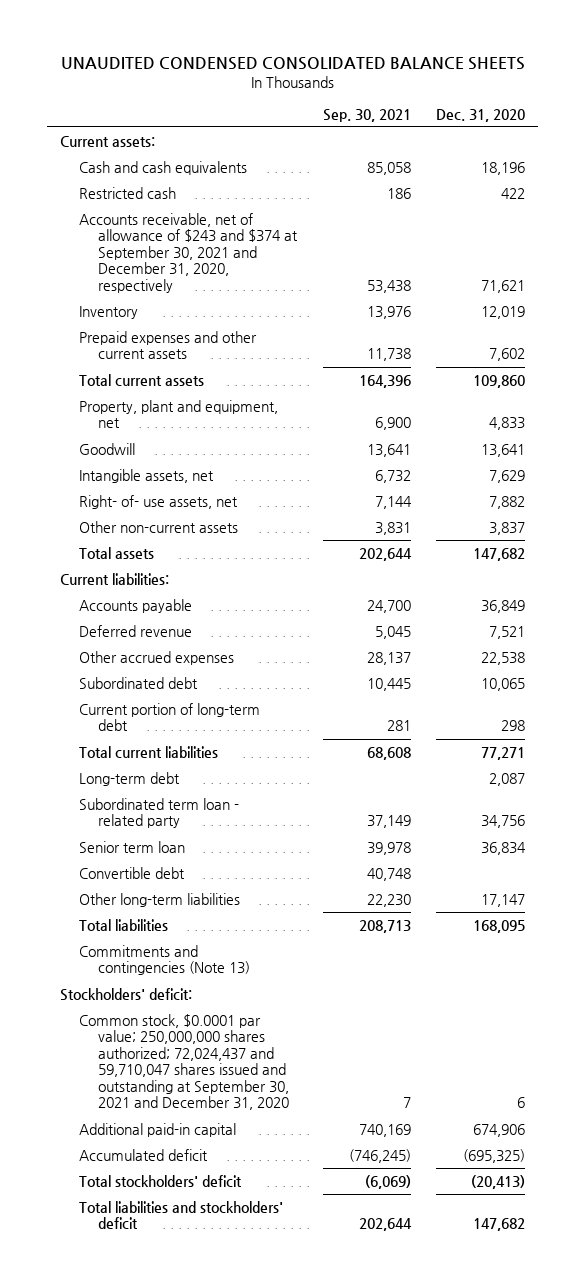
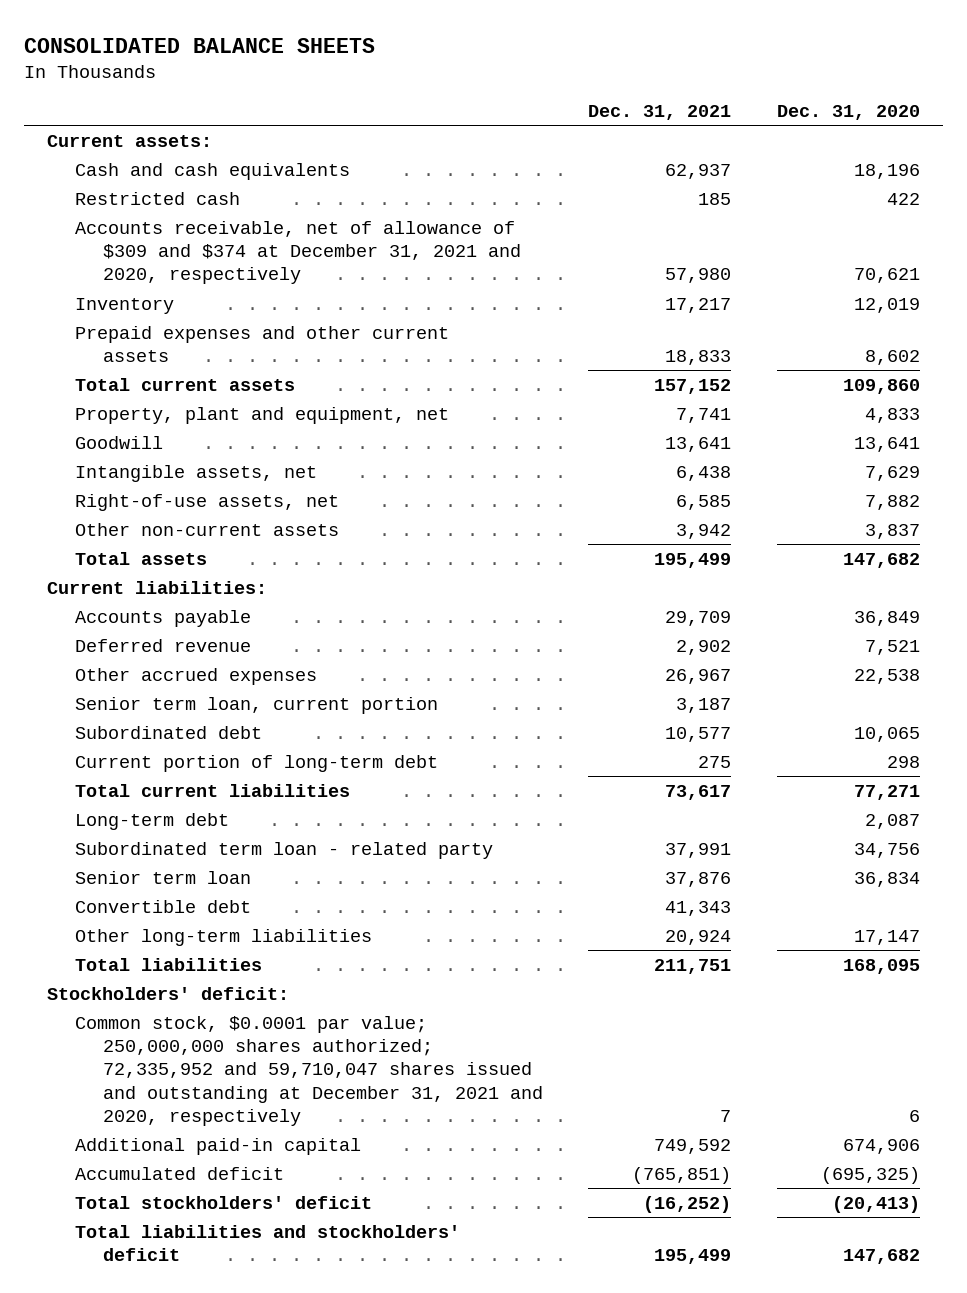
- UNAUDITED CONDENSED CONSOLIDATED BALANCE SHEETS
+ CONSOLIDATED BALANCE SHEETS
- | Sep. 30, 2021 | Dec. 31, 2020
+ | Dec. 31, 2021 | Dec. 31, 2020
- Accounts receivable, net of allowance of $243 and $374 at September 30, 2021 and December 31, 2020, respectively | 53,438 | 71,621
+ Accounts receivable, net of allowance of $309 and $374 at December 31, 2021 and 2020, respectively | 57,980 | 70,621
- Prepaid expenses and other current assets | 11,738 | 7,602
+ Prepaid expenses and other current assets | 18,833 | 8,602
- Right- of- use assets, net | 7,144 | 7,882
+ Right-of-use assets, net | 6,585 | 7,882
+ Senior term loan, current portion | 3,187 |
- Commitments and contingencies (Note 13)
- Common stock, $0.0001 par value; 250,000,000 shares authorized; 72,024,437 and 59,710,047 shares issued and outstanding at September 30, 2021 and December 31, 2020 | 7 | 6
+ Common stock, $0.0001 par value; 250,000,000 shares authorized; 72,335,952 and 59,710,047 shares issued and outstanding at December 31, 2021 and 2020, respectively | 7 | 6

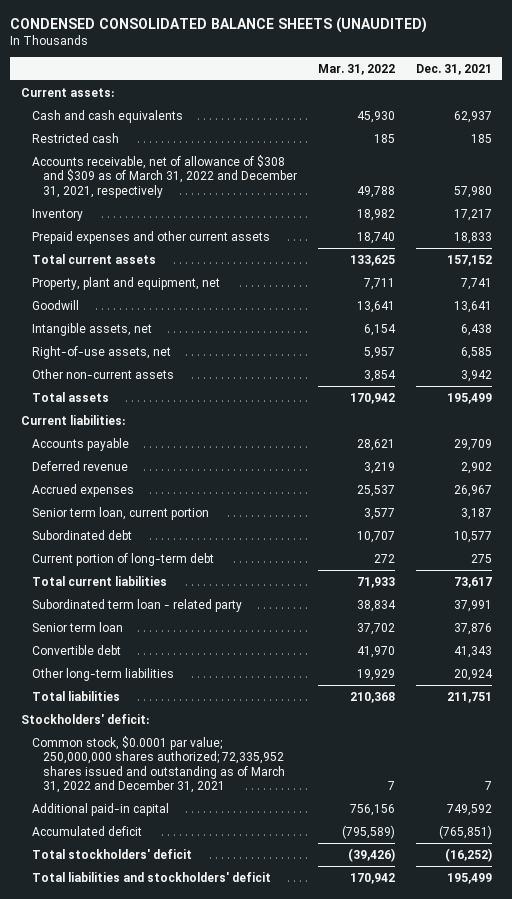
- CONSOLIDATED BALANCE SHEETS
+ CONDENSED CONSOLIDATED BALANCE SHEETS (UNAUDITED)
- | Dec. 31, 2021 | Dec. 31, 2020
+ | Mar. 31, 2022 | Dec. 31, 2021
- Accounts receivable, net of allowance of $309 and $374 at December 31, 2021 and 2020, respectively | 57,980 | 70,621
+ Accounts receivable, net of allowance of $308 and $309 as of March 31, 2022 and December 31, 2021, respectively | 49,788 | 57,980
- Other accrued expenses | 26,967 | 22,538
+ Accrued expenses | 25,537 | 26,967
- Long-term debt | | 2,087
- Common stock, $0.0001 par value; 250,000,000 shares authorized; 72,335,952 and 59,710,047 shares issued and outstanding at December 31, 2021 and 2020, respectively | 7 | 6
+ Common stock, $0.0001 par value; 250,000,000 shares authorized; 72,335,952 shares issued and outstanding as of March 31, 2022 and December 31, 2021 | 7 | 7

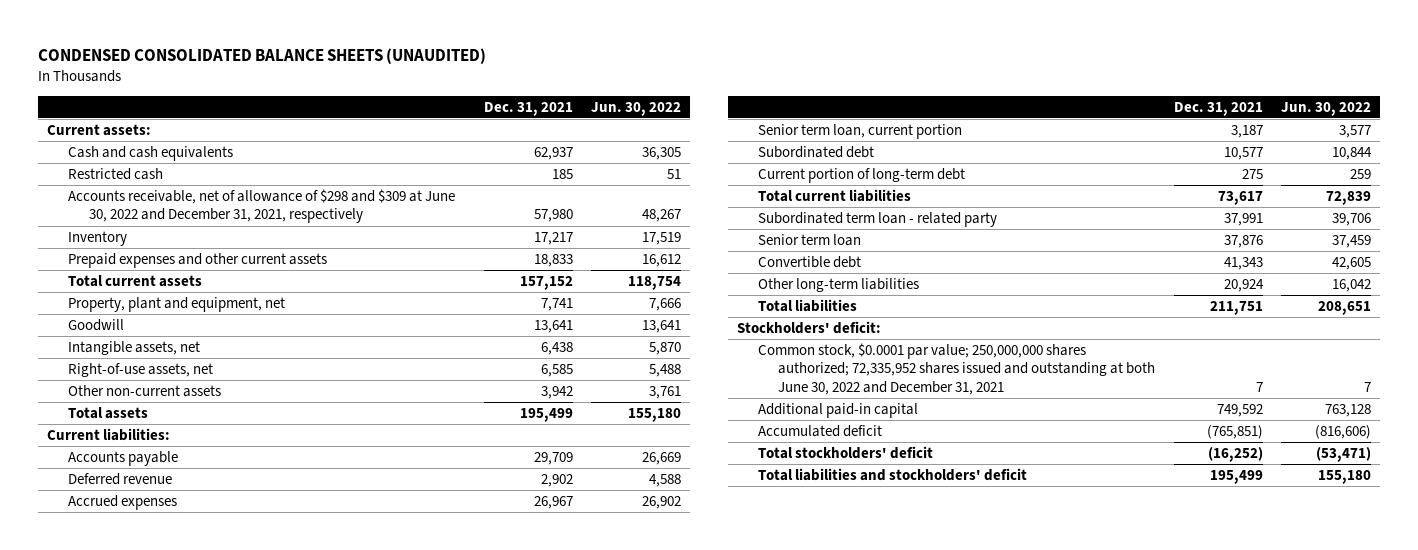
- | Mar. 31, 2022 | Dec. 31, 2021
+ | Dec. 31, 2021 | Jun. 30, 2022
- Accounts receivable, net of allowance of $308 and $309 as of March 31, 2022 and December 31, 2021, respectively | 49,788 | 57,980
+ Accounts receivable, net of allowance of $298 and $309 at June 30, 2022 and December 31, 2021, respectively | 57,980 | 48,267
- Common stock, $0.0001 par value; 250,000,000 shares authorized; 72,335,952 shares issued and outstanding as of March 31, 2022 and December 31, 2021 | 7 | 7
+ Common stock, $0.0001 par value; 250,000,000 shares authorized; 72,335,952 shares issued and outstanding at both June 30, 2022 and December 31, 2021 | 7 | 7

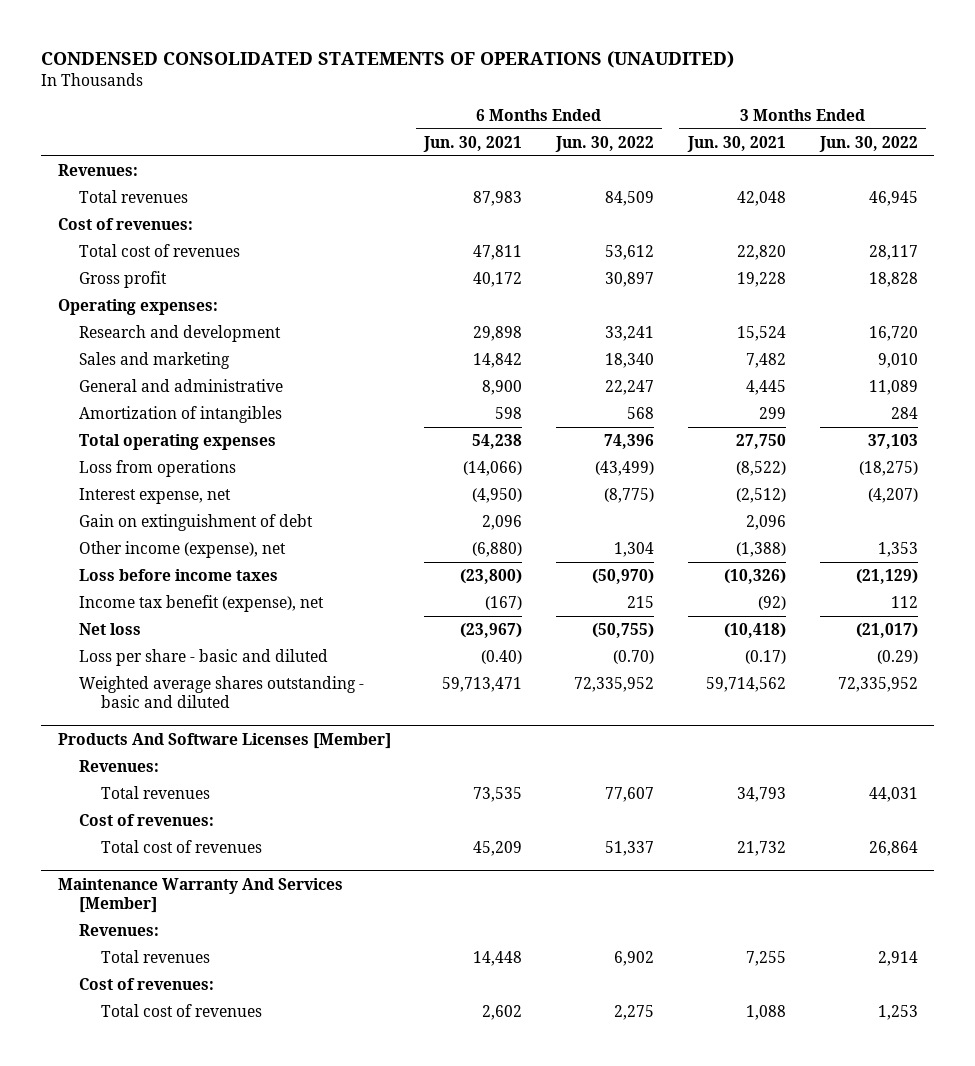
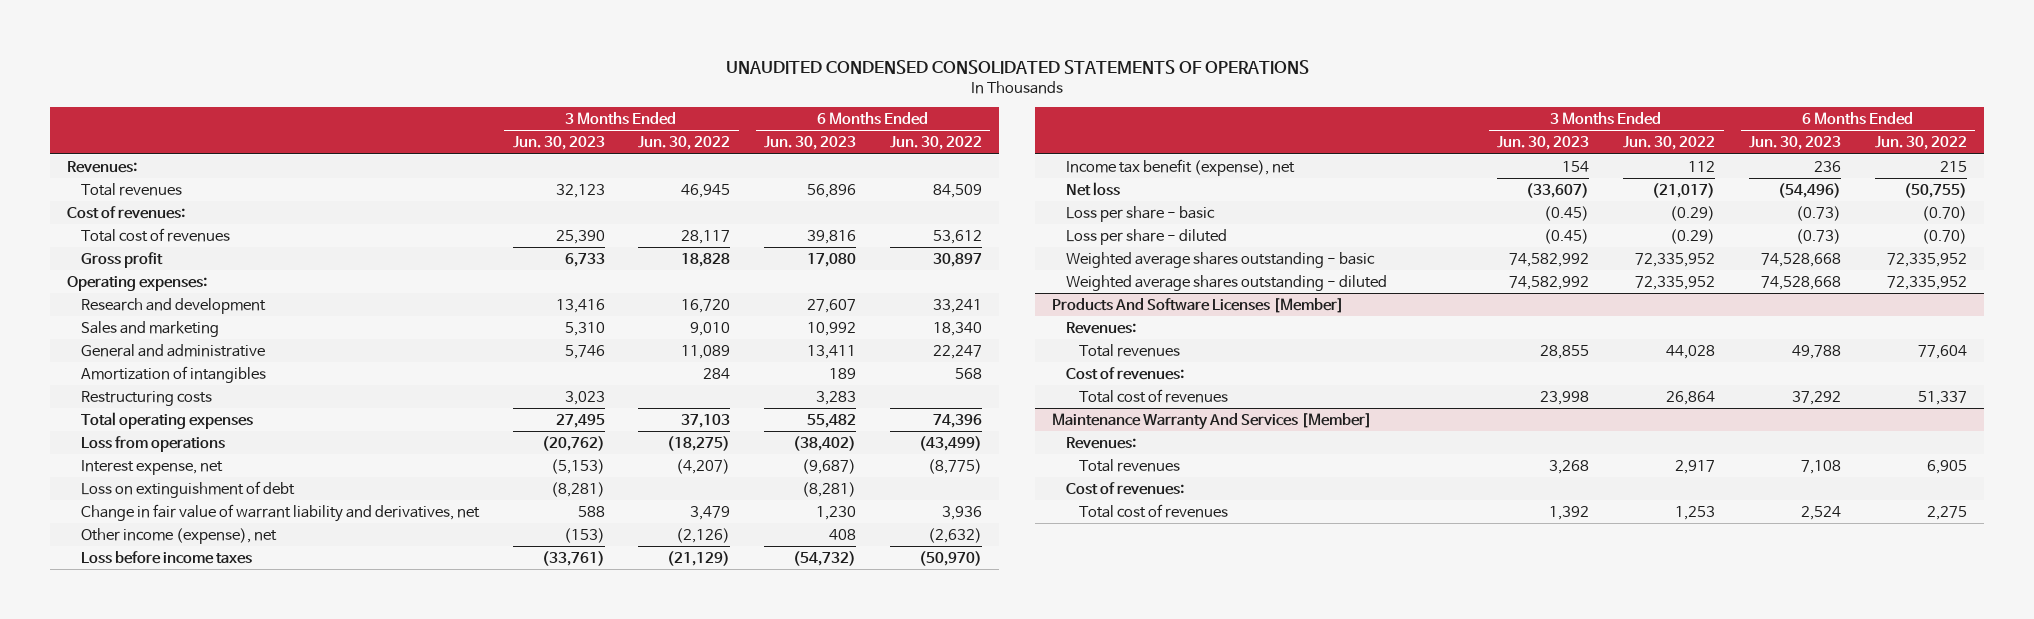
- CONDENSED CONSOLIDATED STATEMENTS OF OPERATIONS (UNAUDITED)
+ UNAUDITED CONDENSED CONSOLIDATED STATEMENTS OF OPERATIONS
- | 6 Months Ended Jun. 30, 2021 | 6 Months Ended Jun. 30, 2022 | 3 Months Ended Jun. 30, 2021 | 3 Months Ended Jun. 30, 2022
+ | 3 Months Ended Jun. 30, 2023 | 3 Months Ended Jun. 30, 2022 | 6 Months Ended Jun. 30, 2023 | 6 Months Ended Jun. 30, 2022
+ Restructuring costs | 3,023 | | 3,283 |
- Gain on extinguishment of debt | 2,096 | | 2,096 |
- Other income (expense), net | (6,880) | 1,304 | (1,388) | 1,353
+ Loss on extinguishment of debt | (8,281) | | (8,281) |
+ Change in fair value of warrant liability and derivatives, net | 588 | 3,479 | 1,230 | 3,936
+ Other income (expense), net | (153) | (2,126) | 408 | (2,632)
- Loss per share - basic and diluted | (0.40) | (0.70) | (0.17) | (0.29)
- Weighted average shares outstanding - basic and diluted | 59,713,471 | 72,335,952 | 59,714,562 | 72,335,952
+ Loss per share - basic | (0.45) | (0.29) | (0.73) | (0.70)
+ Loss per share - diluted | (0.45) | (0.29) | (0.73) | (0.70)
+ Weighted average shares outstanding - basic | 74,582,992 | 72,335,952 | 74,528,668 | 72,335,952
+ Weighted average shares outstanding - diluted | 74,582,992 | 72,335,952 | 74,528,668 | 72,335,952
@ Products And Software Licenses [Member]
- Total revenues | 73,535 | 77,607 | 34,793 | 44,031
+ Total revenues | 28,855 | 44,028 | 49,788 | 77,604
@ Maintenance Warranty And Services [Member]
- Total revenues | 14,448 | 6,902 | 7,255 | 2,914
+ Total revenues | 3,268 | 2,917 | 7,108 | 6,905

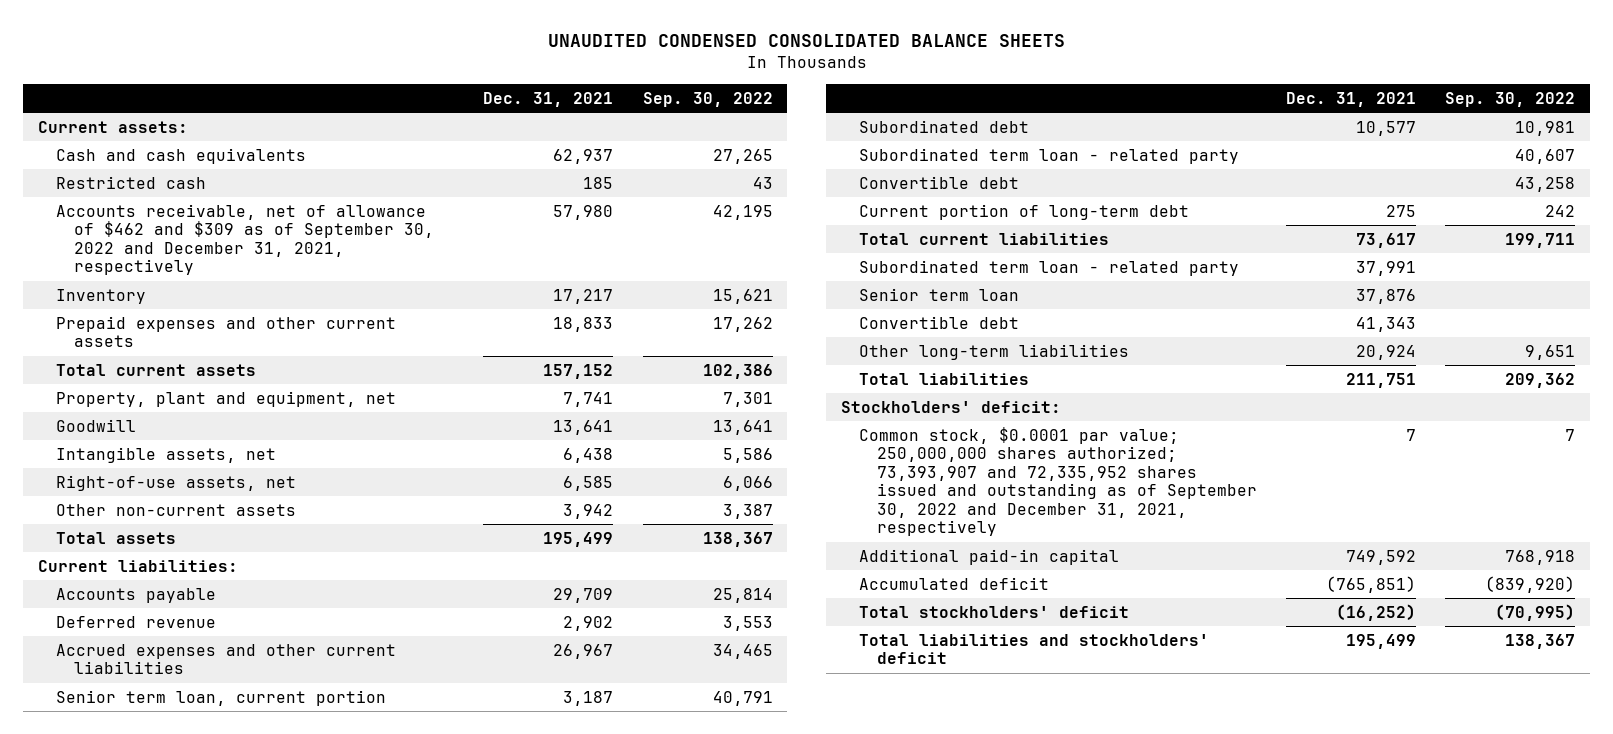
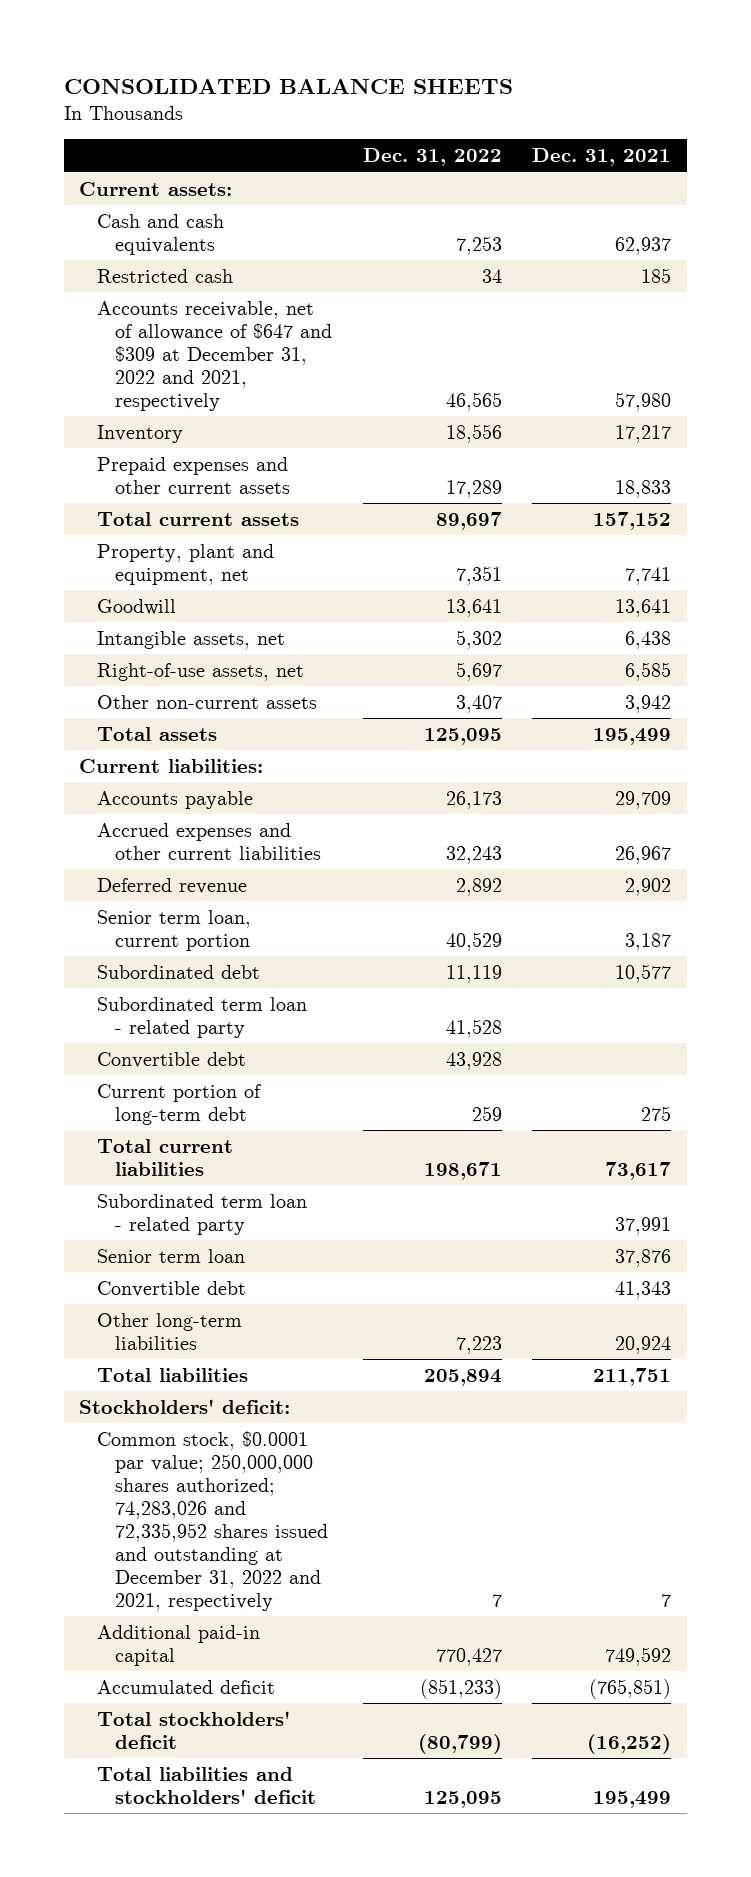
- UNAUDITED CONDENSED CONSOLIDATED BALANCE SHEETS
+ CONSOLIDATED BALANCE SHEETS
- | Dec. 31, 2021 | Sep. 30, 2022
+ | Dec. 31, 2022 | Dec. 31, 2021
- Accounts receivable, net of allowance of $462 and $309 as of September 30, 2022 and December 31, 2021, respectively | 57,980 | 42,195
+ Accounts receivable, net of allowance of $647 and $309 at December 31, 2022 and 2021, respectively | 46,565 | 57,980
moved down: Deferred revenue | 2,892 | 2,902
- Common stock, $0.0001 par value; 250,000,000 shares authorized; 73,393,907 and 72,335,952 shares issued and outstanding as of September 30, 2022 and December 31, 2021, respectively | 7 | 7
+ Common stock, $0.0001 par value; 250,000,000 shares authorized; 74,283,026 and 72,335,952 shares issued and outstanding at December 31, 2022 and 2021, respectively | 7 | 7

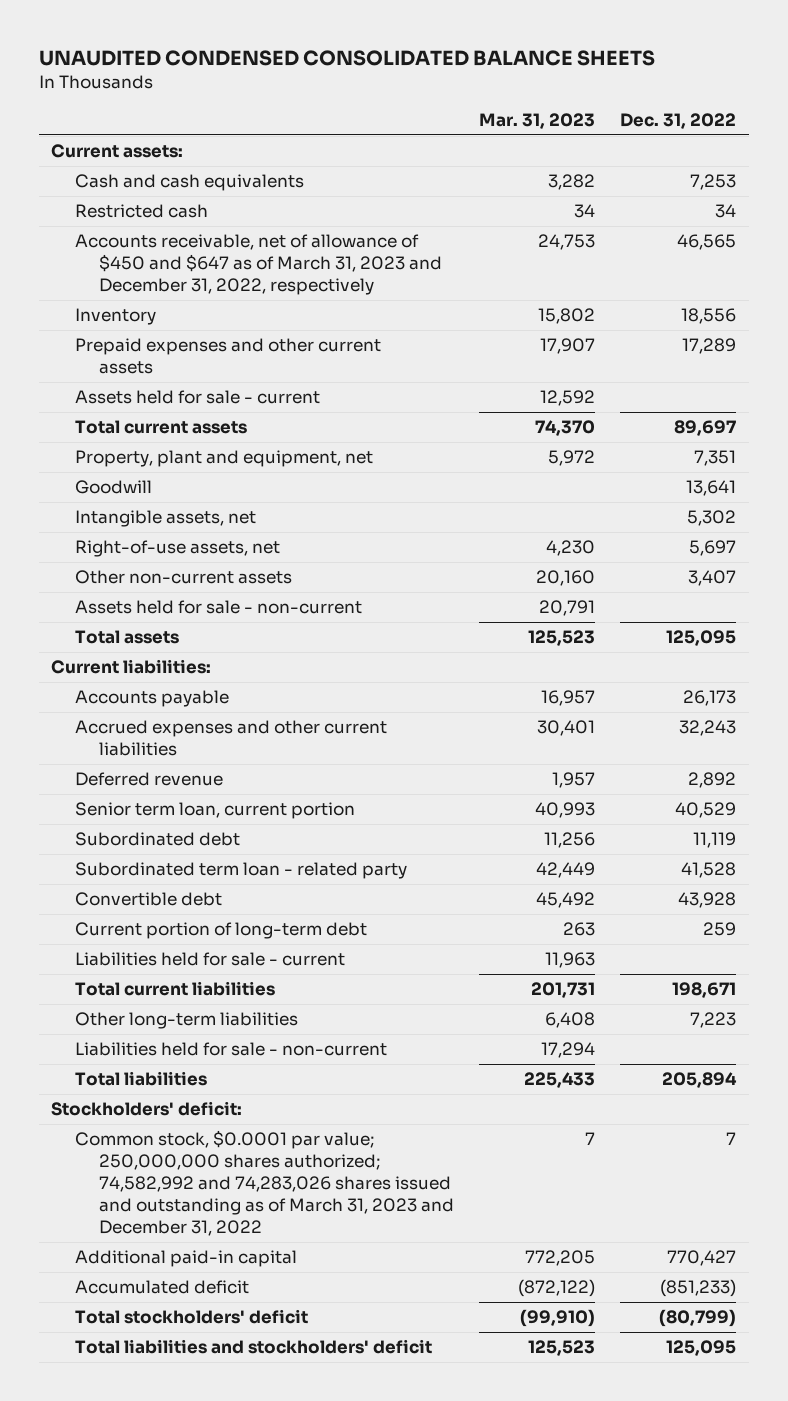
- CONSOLIDATED BALANCE SHEETS
+ UNAUDITED CONDENSED CONSOLIDATED BALANCE SHEETS
- | Dec. 31, 2022 | Dec. 31, 2021
+ | Mar. 31, 2023 | Dec. 31, 2022
- Accounts receivable, net of allowance of $647 and $309 at December 31, 2022 and 2021, respectively | 46,565 | 57,980
+ Accounts receivable, net of allowance of $450 and $647 as of March 31, 2023 and December 31, 2022, respectively | 24,753 | 46,565
+ Assets held for sale - current | 12,592 |
+ Assets held for sale - non-current | 20,791 |
+ Liabilities held for sale - current | 11,963 |
- Subordinated term loan - related party | | 37,991
- Senior term loan | | 37,876
- Convertible debt | | 41,343
+ Liabilities held for sale - non-current | 17,294 |
- Common stock, $0.0001 par value; 250,000,000 shares authorized; 74,283,026 and 72,335,952 shares issued and outstanding at December 31, 2022 and 2021, respectively | 7 | 7
+ Common stock, $0.0001 par value; 250,000,000 shares authorized; 74,582,992 and 74,283,026 shares issued and outstanding as of March 31, 2023 and December 31, 2022 | 7 | 7

